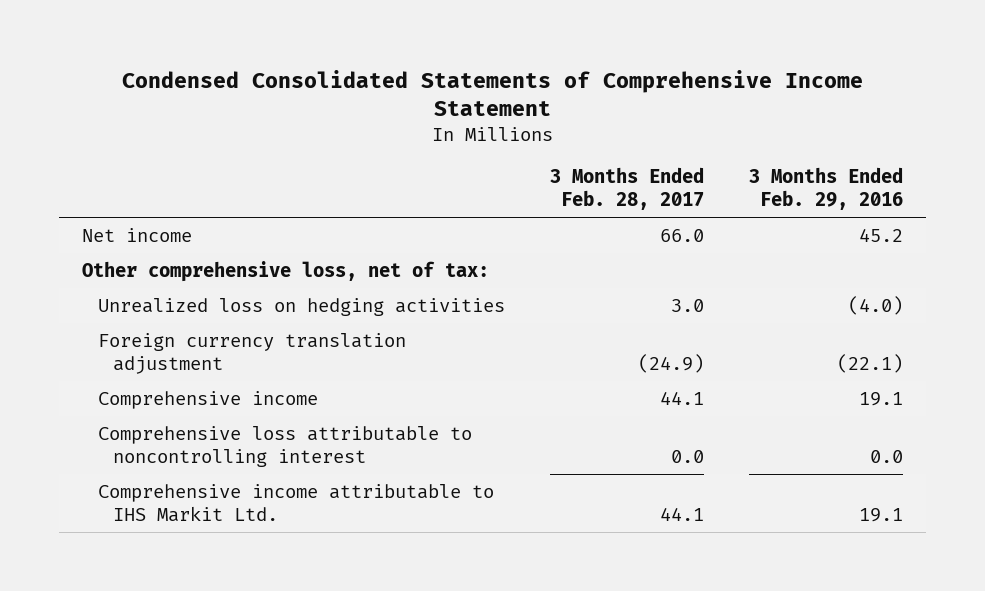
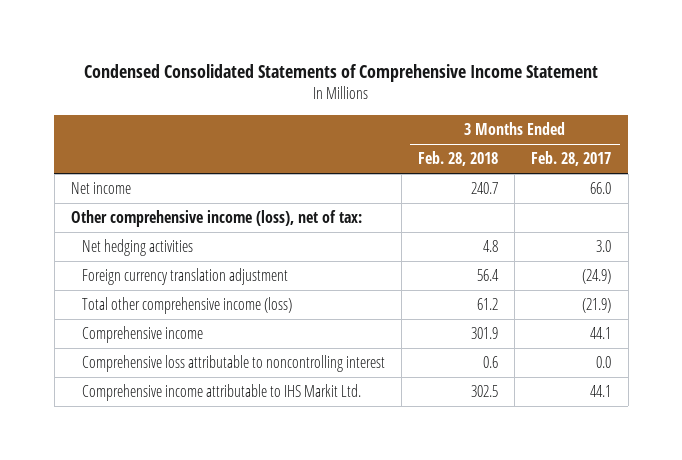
- | 3 Months Ended Feb. 28, 2017 | 3 Months Ended Feb. 29, 2016
+ | 3 Months Ended Feb. 28, 2018 | 3 Months Ended Feb. 28, 2017
- Other comprehensive loss, net of tax:
- Unrealized loss on hedging activities | 3.0 | (4.0)
+ Other comprehensive income (loss), net of tax:
+ Net hedging activities | 4.8 | 3.0
+ Total other comprehensive income (loss) | 61.2 | (21.9)

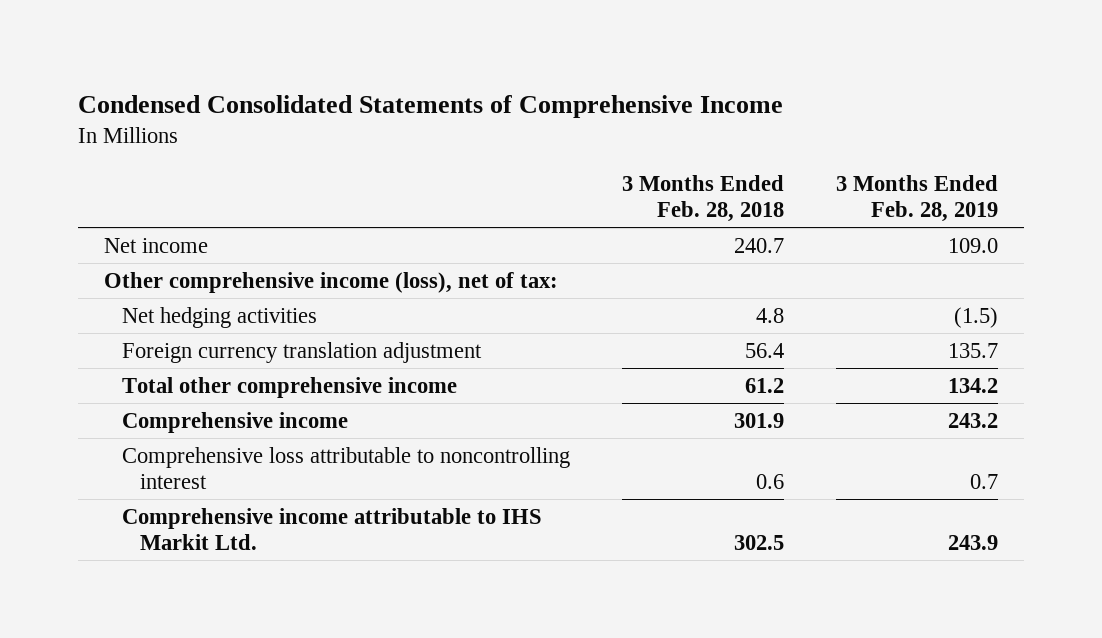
- Condensed Consolidated Statements of Comprehensive Income Statement
+ Condensed Consolidated Statements of Comprehensive Income
- | 3 Months Ended Feb. 28, 2018 | 3 Months Ended Feb. 28, 2017
+ | 3 Months Ended Feb. 28, 2018 | 3 Months Ended Feb. 28, 2019
- Total other comprehensive income (loss) | 61.2 | (21.9)
+ Total other comprehensive income | 61.2 | 134.2

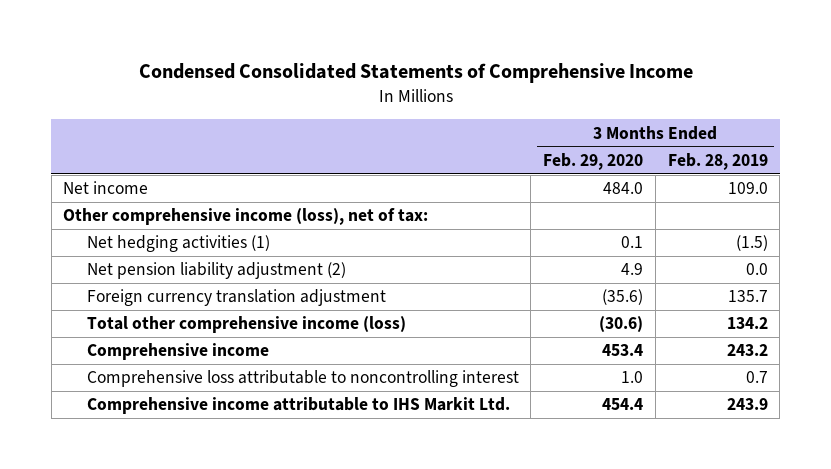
- | 3 Months Ended Feb. 28, 2018 | 3 Months Ended Feb. 28, 2019
+ | 3 Months Ended Feb. 29, 2020 | 3 Months Ended Feb. 28, 2019
- Net hedging activities | 4.8 | (1.5)
+ Net hedging activities (1) | 0.1 | (1.5)
+ Net pension liability adjustment (2) | 4.9 | 0.0
- Total other comprehensive income | 61.2 | 134.2
+ Total other comprehensive income (loss) | (30.6) | 134.2

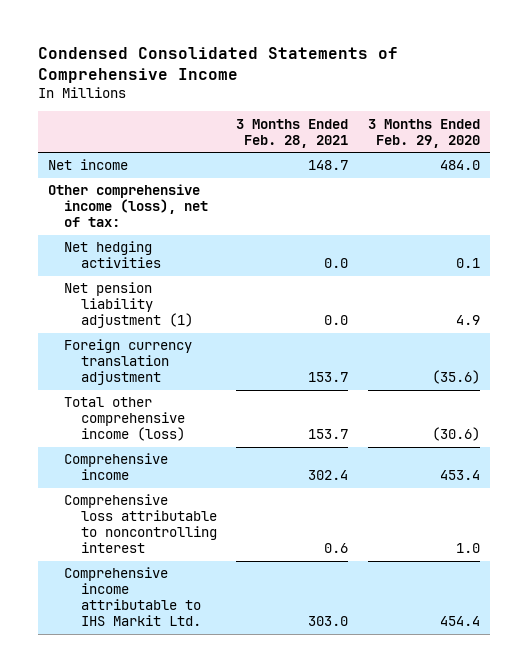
- | 3 Months Ended Feb. 29, 2020 | 3 Months Ended Feb. 28, 2019
+ | 3 Months Ended Feb. 28, 2021 | 3 Months Ended Feb. 29, 2020
- Net hedging activities (1) | 0.1 | (1.5)
- Net pension liability adjustment (2) | 4.9 | 0.0
+ Net hedging activities | 0.0 | 0.1
+ Net pension liability adjustment (1) | 0.0 | 4.9

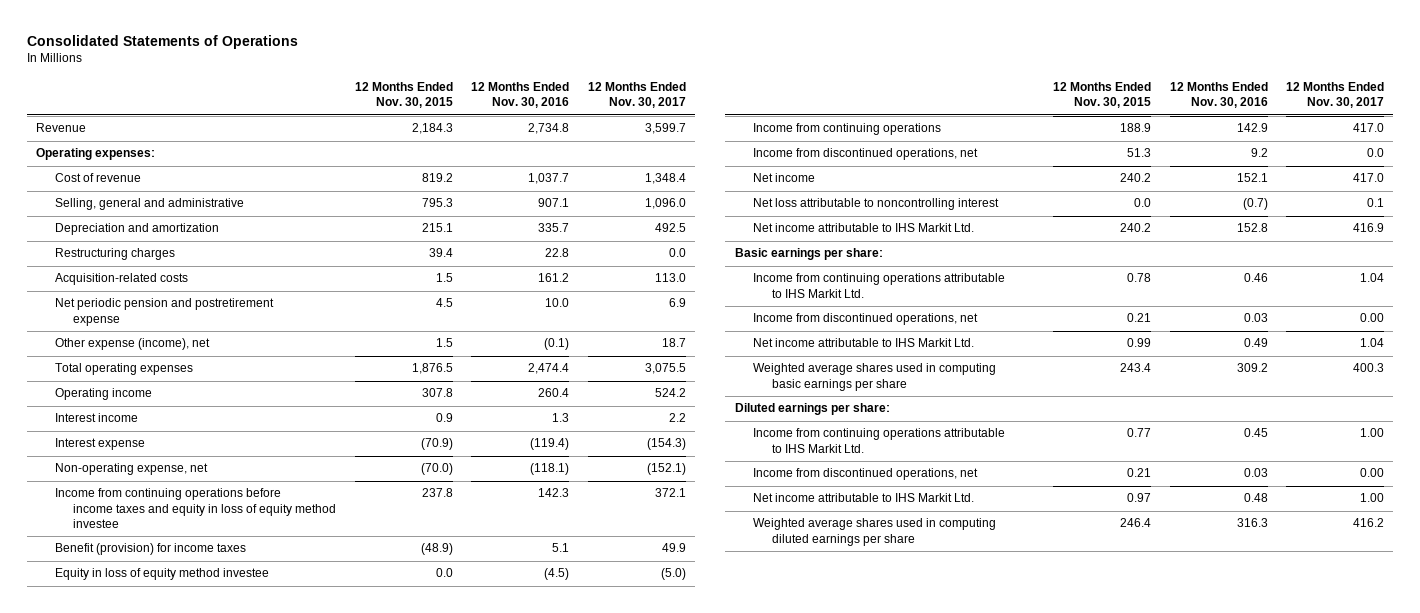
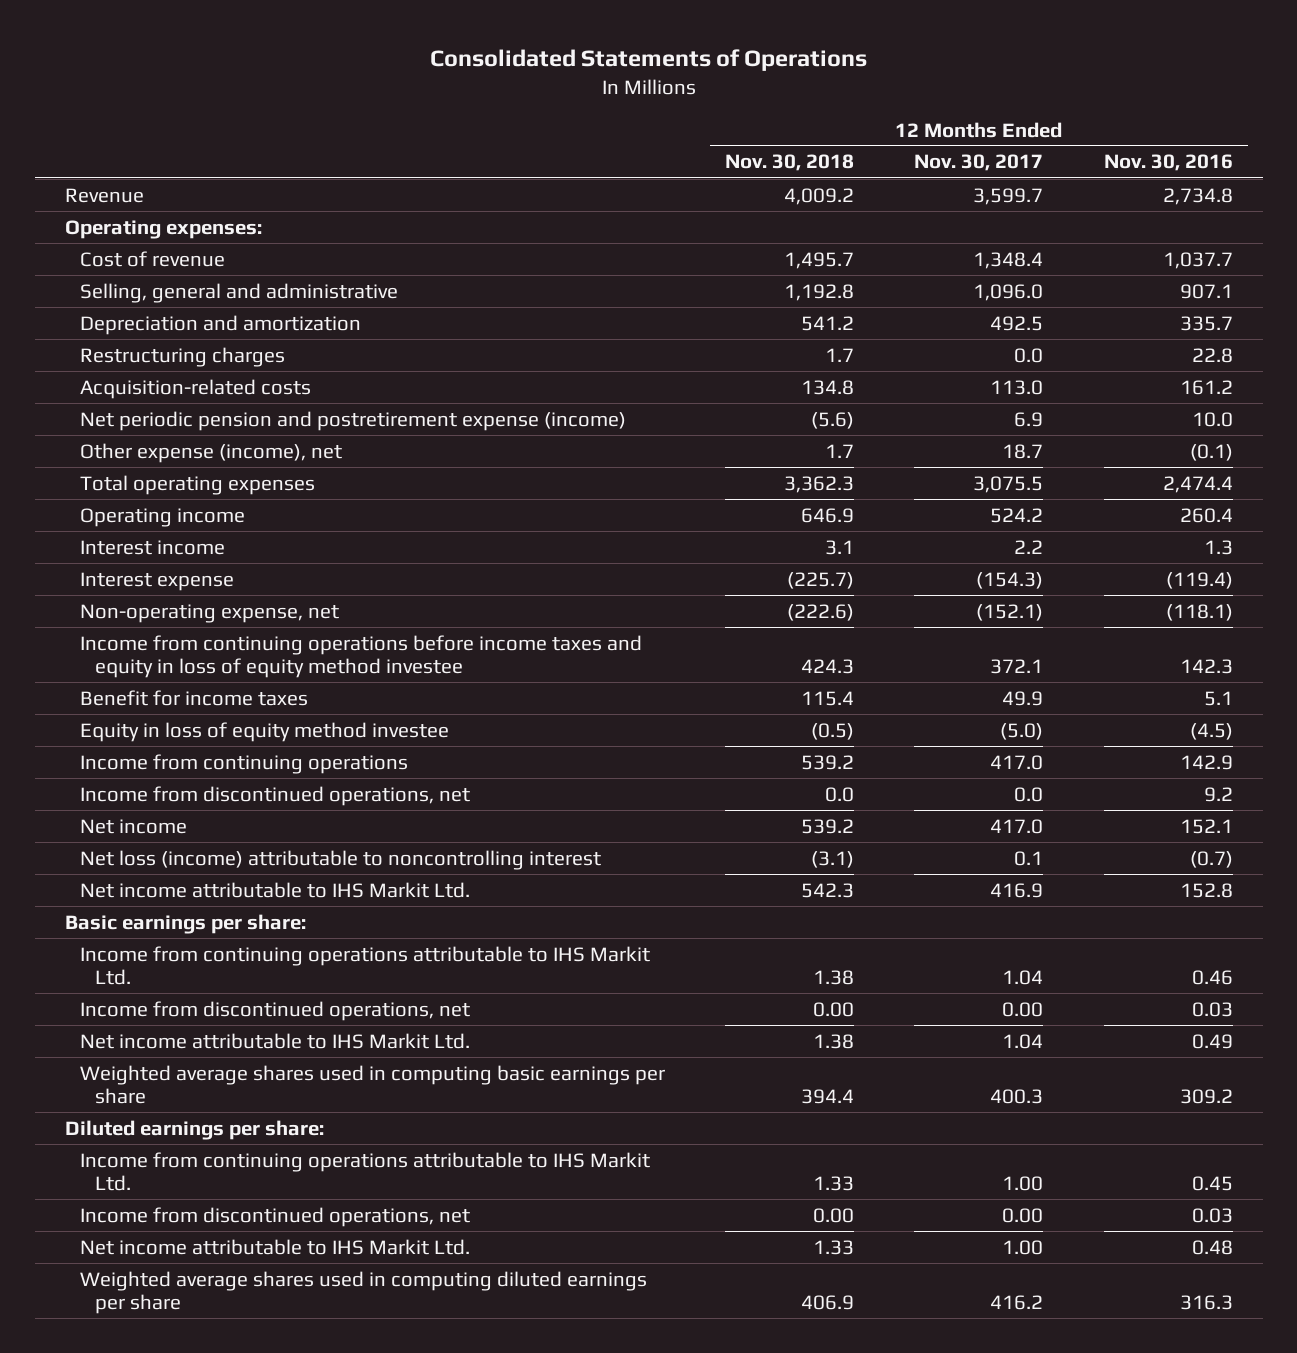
- | 12 Months Ended Nov. 30, 2015 | 12 Months Ended Nov. 30, 2016 | 12 Months Ended Nov. 30, 2017
+ | 12 Months Ended Nov. 30, 2018 | 12 Months Ended Nov. 30, 2017 | 12 Months Ended Nov. 30, 2016
- Net periodic pension and postretirement expense | 4.5 | 10.0 | 6.9
+ Net periodic pension and postretirement expense (income) | (5.6) | 6.9 | 10.0
- Benefit (provision) for income taxes | (48.9) | 5.1 | 49.9
+ Benefit for income taxes | 115.4 | 49.9 | 5.1
- Net loss attributable to noncontrolling interest | 0.0 | (0.7) | 0.1
+ Net loss (income) attributable to noncontrolling interest | (3.1) | 0.1 | (0.7)

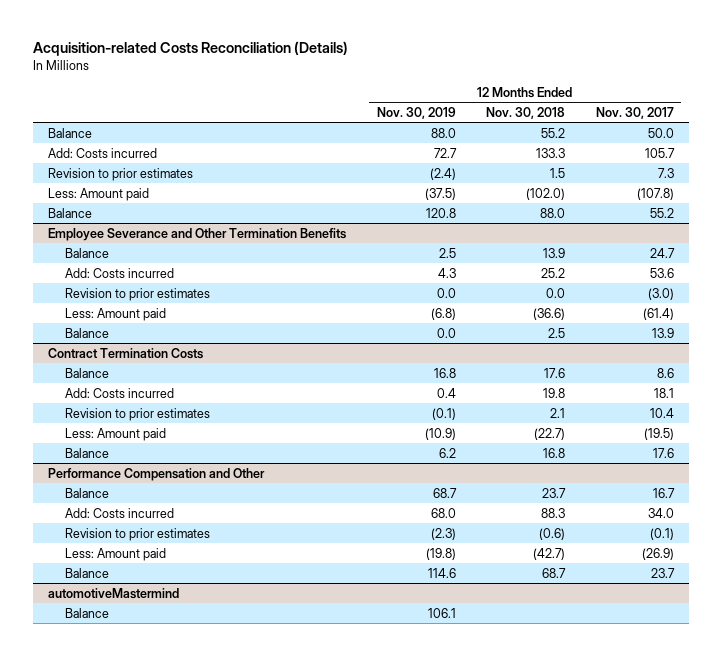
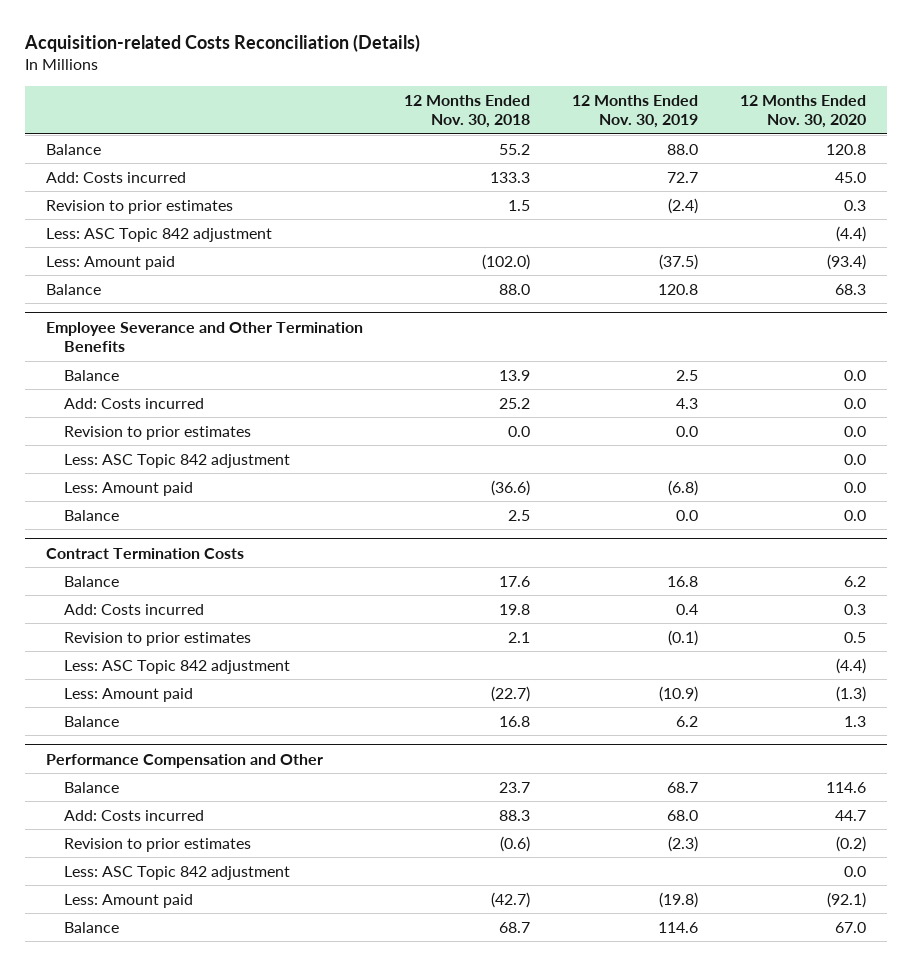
- | 12 Months Ended Nov. 30, 2019 | 12 Months Ended Nov. 30, 2018 | 12 Months Ended Nov. 30, 2017
+ | 12 Months Ended Nov. 30, 2018 | 12 Months Ended Nov. 30, 2019 | 12 Months Ended Nov. 30, 2020
+ Less: ASC Topic 842 adjustment | | | (4.4)
@ Employee Severance and Other Termination Benefits
+ Less: ASC Topic 842 adjustment | | | 0.0
@ Contract Termination Costs
+ Less: ASC Topic 842 adjustment | | | (4.4)
@ Performance Compensation and Other
+ Less: ASC Topic 842 adjustment | | | 0.0
- automotiveMastermind
- Balance | 106.1 | |

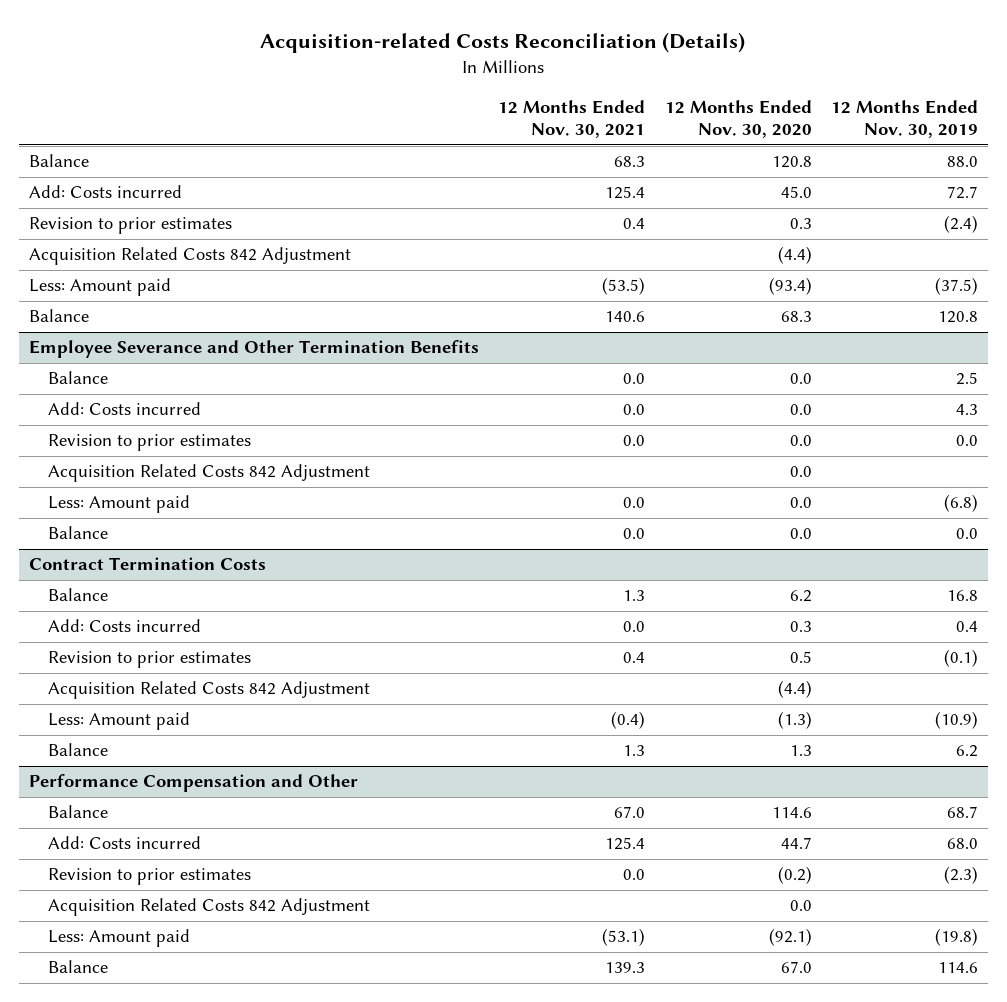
- | 12 Months Ended Nov. 30, 2018 | 12 Months Ended Nov. 30, 2019 | 12 Months Ended Nov. 30, 2020
+ | 12 Months Ended Nov. 30, 2021 | 12 Months Ended Nov. 30, 2020 | 12 Months Ended Nov. 30, 2019
- Less: ASC Topic 842 adjustment | | | (4.4)
+ Acquisition Related Costs 842 Adjustment | | (4.4) |
@ Employee Severance and Other Termination Benefits
- Less: ASC Topic 842 adjustment | | | 0.0
+ Acquisition Related Costs 842 Adjustment | | 0.0 |
@ Contract Termination Costs
- Less: ASC Topic 842 adjustment | | | (4.4)
+ Acquisition Related Costs 842 Adjustment | | (4.4) |
@ Performance Compensation and Other
- Less: ASC Topic 842 adjustment | | | 0.0
+ Acquisition Related Costs 842 Adjustment | | 0.0 |

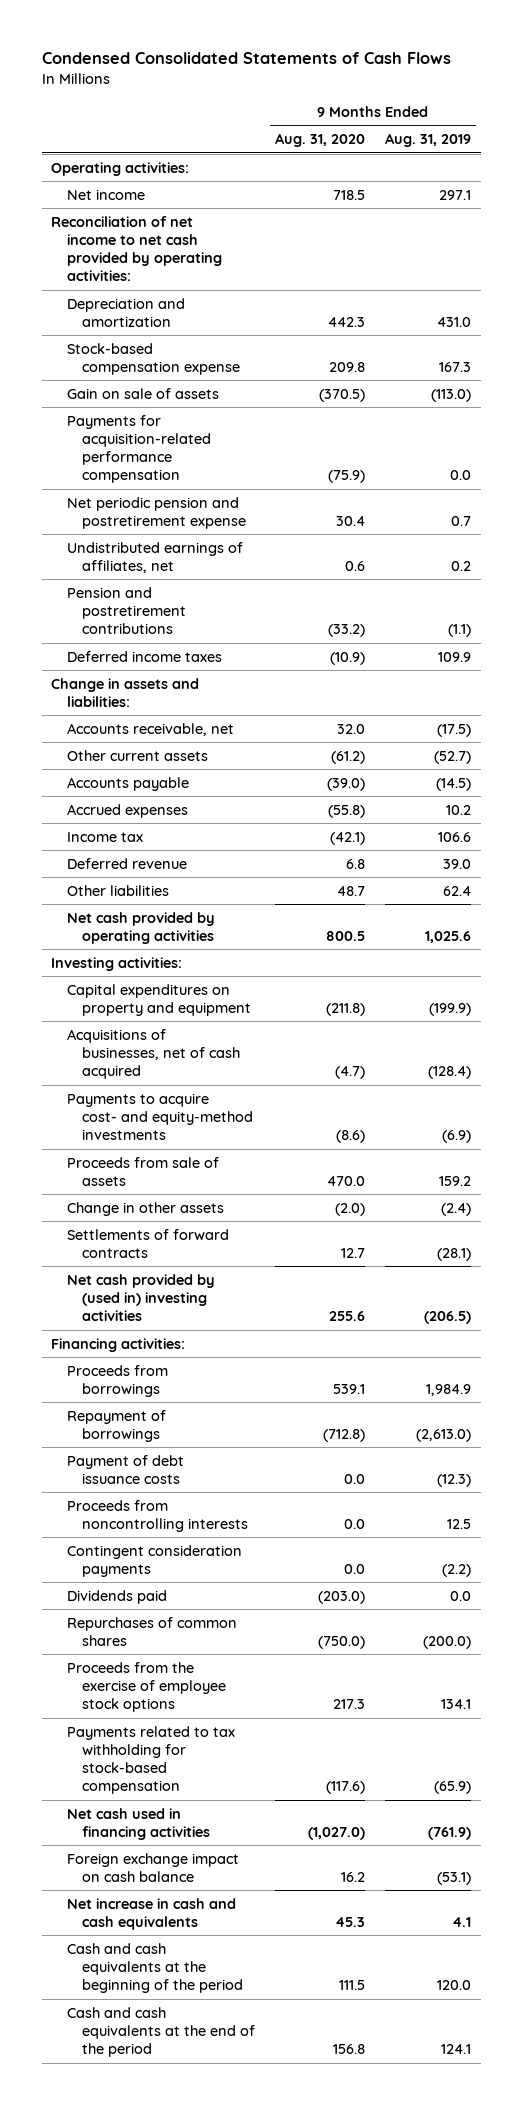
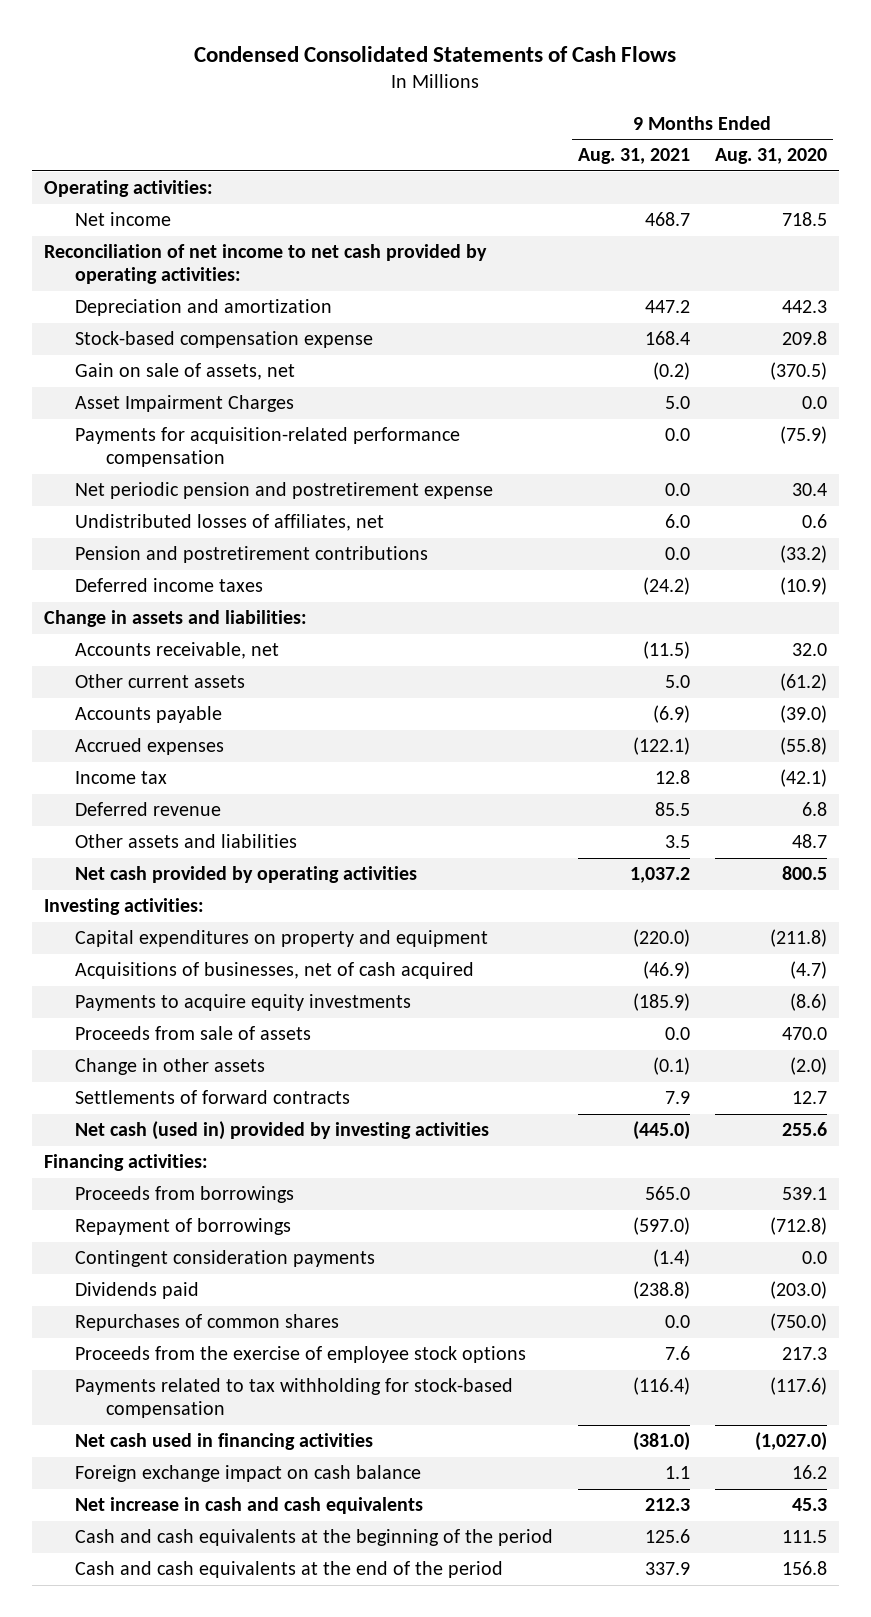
- | 9 Months Ended Aug. 31, 2020 | 9 Months Ended Aug. 31, 2019
+ | 9 Months Ended Aug. 31, 2021 | 9 Months Ended Aug. 31, 2020
- Gain on sale of assets | (370.5) | (113.0)
+ Gain on sale of assets, net | (0.2) | (370.5)
+ Asset Impairment Charges | 5.0 | 0.0
- Undistributed earnings of affiliates, net | 0.6 | 0.2
+ Undistributed losses of affiliates, net | 6.0 | 0.6
- Other liabilities | 48.7 | 62.4
+ Other assets and liabilities | 3.5 | 48.7
- Payments to acquire cost- and equity-method investments | (8.6) | (6.9)
+ Payments to acquire equity investments | (185.9) | (8.6)
- Net cash provided by (used in) investing activities | 255.6 | (206.5)
+ Net cash (used in) provided by investing activities | (445.0) | 255.6
- Payment of debt issuance costs | 0.0 | (12.3)
- Proceeds from noncontrolling interests | 0.0 | 12.5

